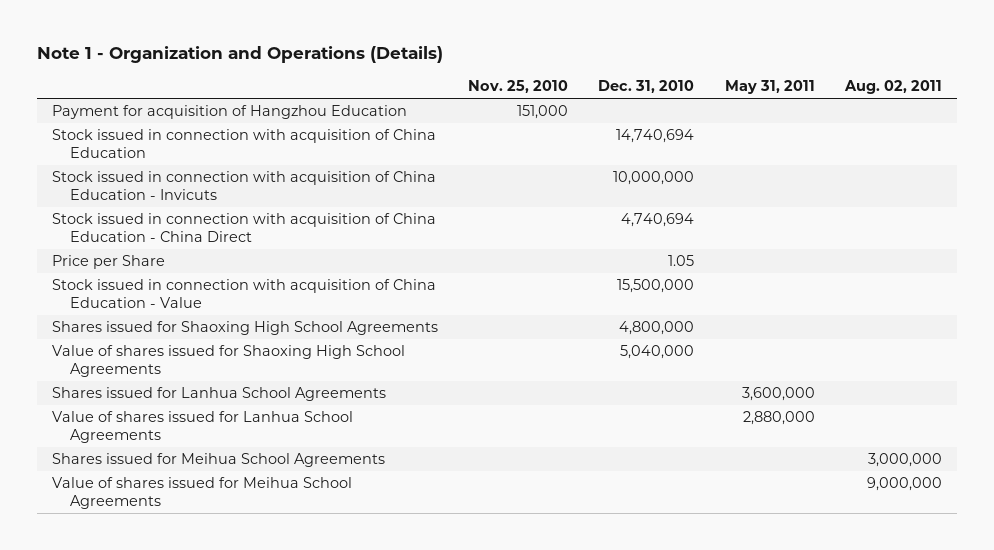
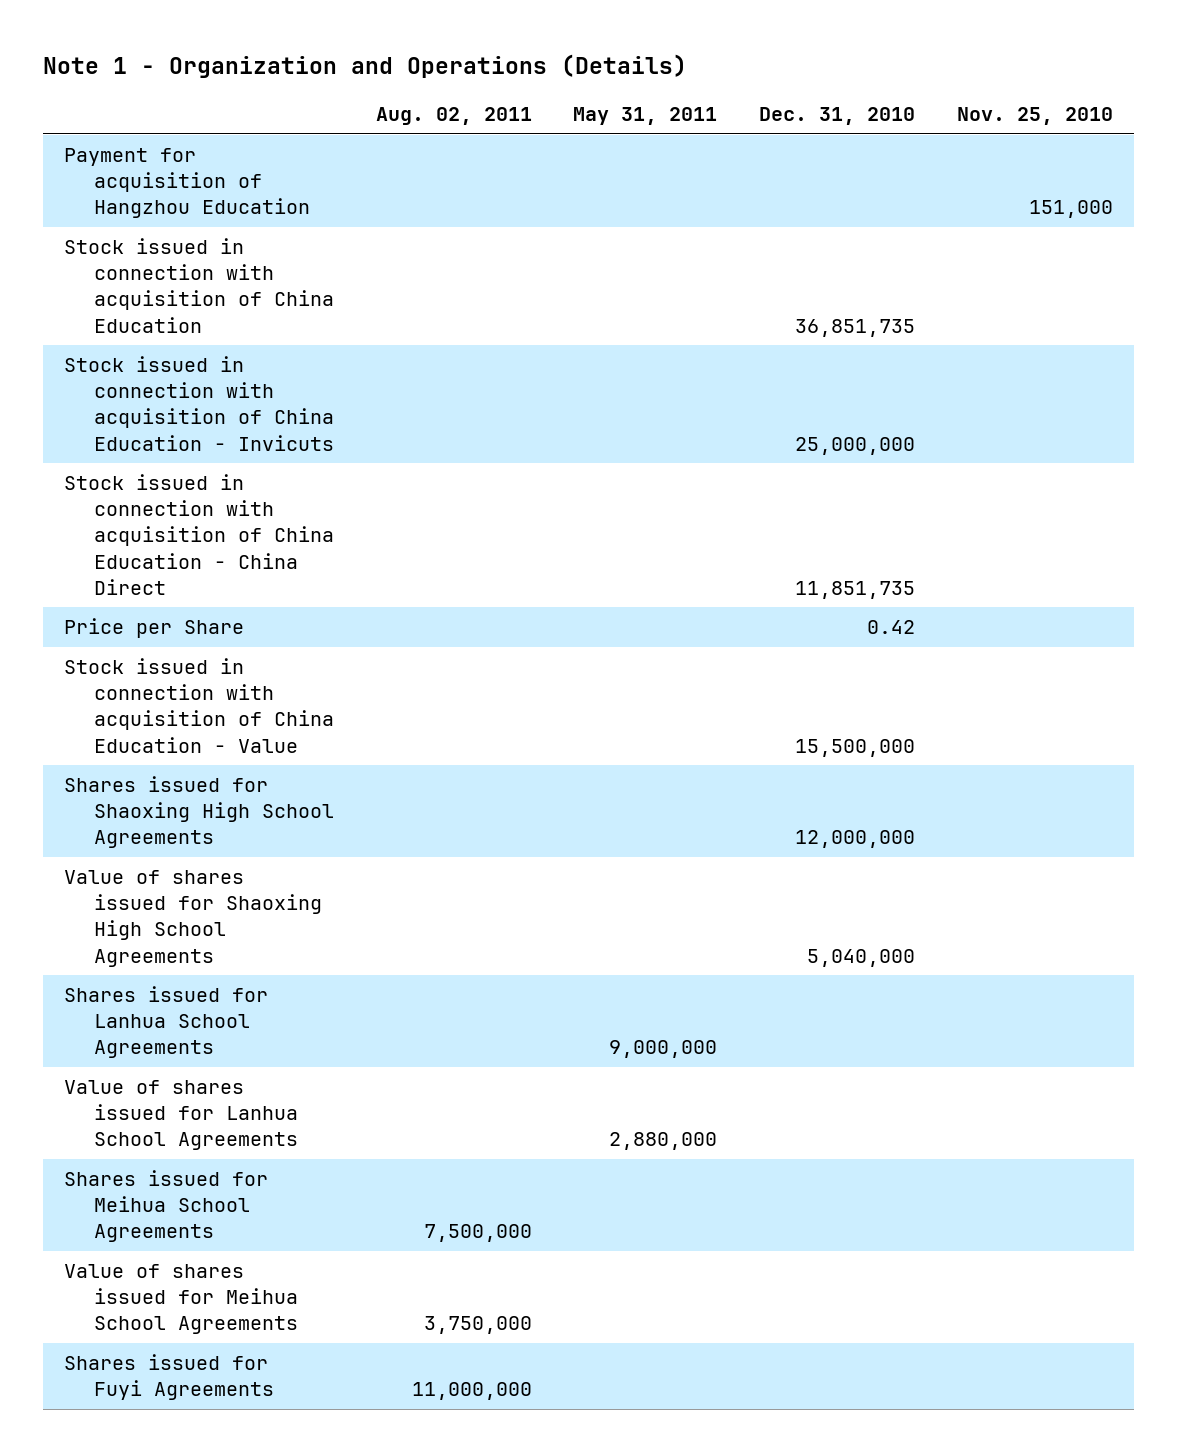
- | Nov. 25, 2010 | Dec. 31, 2010 | May 31, 2011 | Aug. 02, 2011
+ | Aug. 02, 2011 | May 31, 2011 | Dec. 31, 2010 | Nov. 25, 2010
- Stock issued in connection with acquisition of China Education | | 14,740,694 | |
- Stock issued in connection with acquisition of China Education - Invicuts | | 10,000,000 | |
- Stock issued in connection with acquisition of China Education - China Direct | | 4,740,694 | |
- Price per Share | | 1.05 | |
+ Stock issued in connection with acquisition of China Education | | | 36,851,735 |
+ Stock issued in connection with acquisition of China Education - Invicuts | | | 25,000,000 |
+ Stock issued in connection with acquisition of China Education - China Direct | | | 11,851,735 |
+ Price per Share | | | 0.42 |
- Shares issued for Shaoxing High School Agreements | | 4,800,000 | |
+ Shares issued for Shaoxing High School Agreements | | | 12,000,000 |
- Shares issued for Lanhua School Agreements | | | 3,600,000 |
+ Shares issued for Lanhua School Agreements | | 9,000,000 | |
- Shares issued for Meihua School Agreements | | | | 3,000,000
- Value of shares issued for Meihua School Agreements | | | | 9,000,000
+ Shares issued for Meihua School Agreements | 7,500,000 | | |
+ Value of shares issued for Meihua School Agreements | 3,750,000 | | |
+ Shares issued for Fuyi Agreements | 11,000,000 | | |

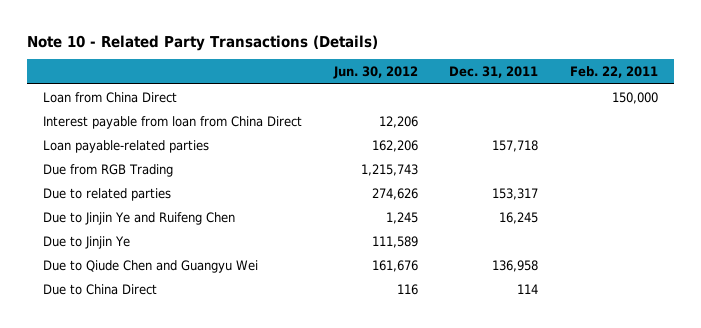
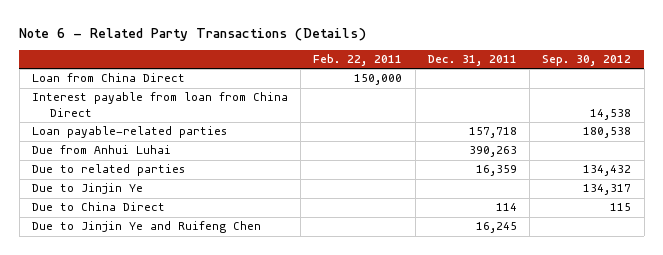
- Note 10 - Related Party Transactions (Details)
+ Note 6 - Related Party Transactions (Details)
- | Jun. 30, 2012 | Dec. 31, 2011 | Feb. 22, 2011
+ | Feb. 22, 2011 | Dec. 31, 2011 | Sep. 30, 2012
- Due from RGB Trading | 1,215,743 | |
- Due to related parties | 274,626 | 153,317 |
+ Due from Anhui Luhai | | 390,263 |
+ Due to related parties | | 16,359 | 134,432
- Due to Qiude Chen and Guangyu Wei | 161,676 | 136,958 |
moved down: Due to Jinjin Ye and Ruifeng Chen | | 16,245 |

